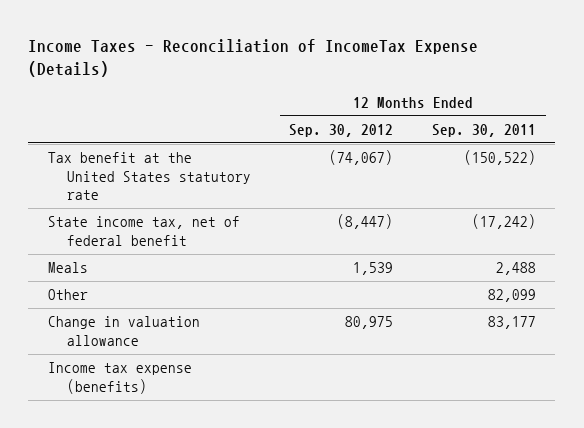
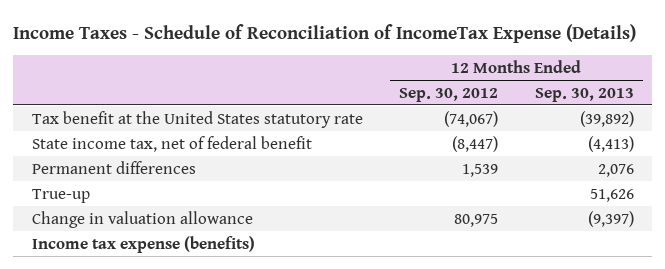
- Income Taxes - Reconciliation of IncomeTax Expense (Details)
+ Income Taxes - Schedule of Reconciliation of IncomeTax Expense (Details)
- | 12 Months Ended Sep. 30, 2012 | 12 Months Ended Sep. 30, 2011
+ | 12 Months Ended Sep. 30, 2012 | 12 Months Ended Sep. 30, 2013
- Meals | 1,539 | 2,488
- Other | | 82,099
+ Permanent differences | 1,539 | 2,076
+ True-up | | 51,626

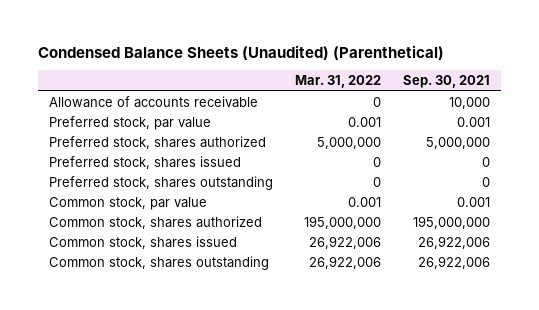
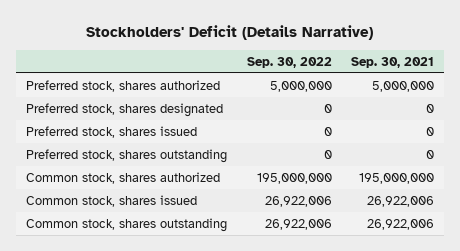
- Condensed Balance Sheets (Unaudited) (Parenthetical)
+ Stockholders' Deficit (Details Narrative)
- | Mar. 31, 2022 | Sep. 30, 2021
+ | Sep. 30, 2022 | Sep. 30, 2021
- Allowance of accounts receivable | 0 | 10,000
- Preferred stock, par value | 0.001 | 0.001
+ Preferred stock, shares designated | 0 | 0
- Common stock, par value | 0.001 | 0.001

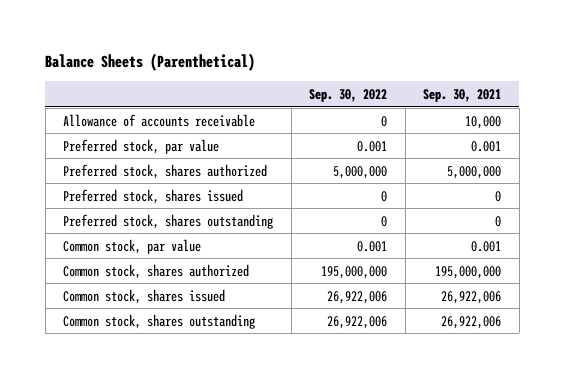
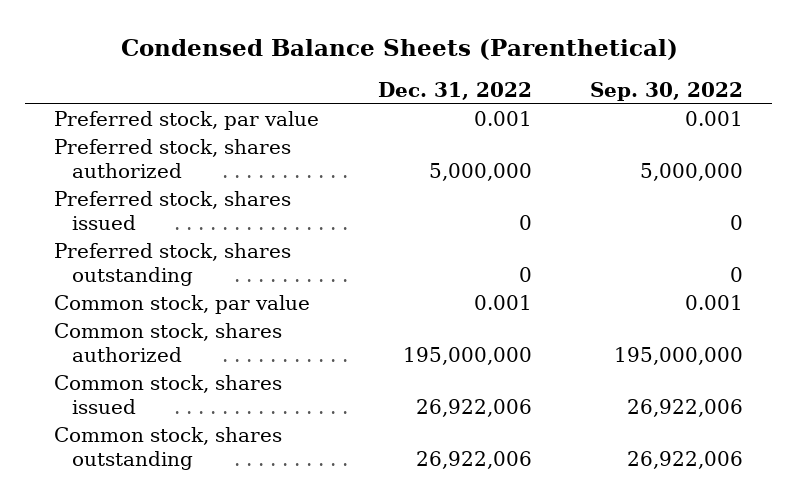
- Balance Sheets (Parenthetical)
+ Condensed Balance Sheets (Parenthetical)
- | Sep. 30, 2022 | Sep. 30, 2021
+ | Dec. 31, 2022 | Sep. 30, 2022
- Allowance of accounts receivable | 0 | 10,000

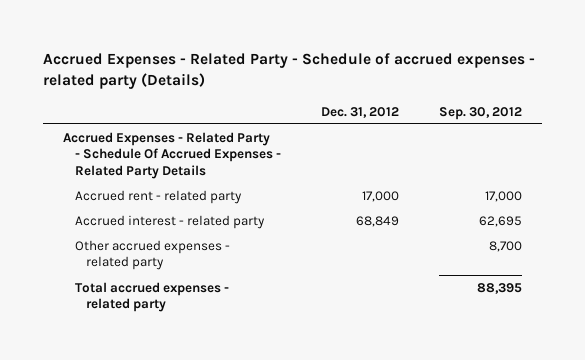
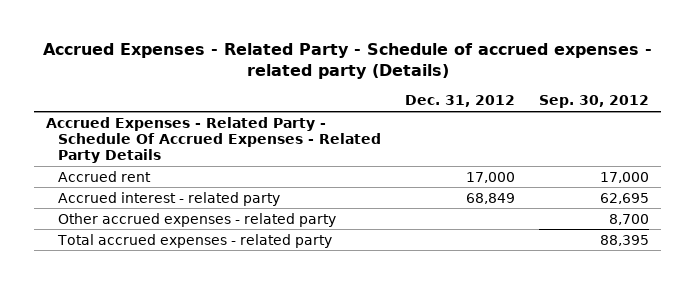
- Accrued rent - related party | 17,000 | 17,000
+ Accrued rent | 17,000 | 17,000

